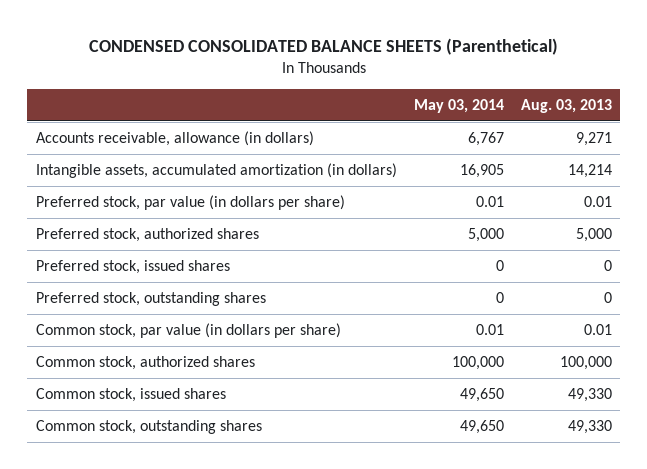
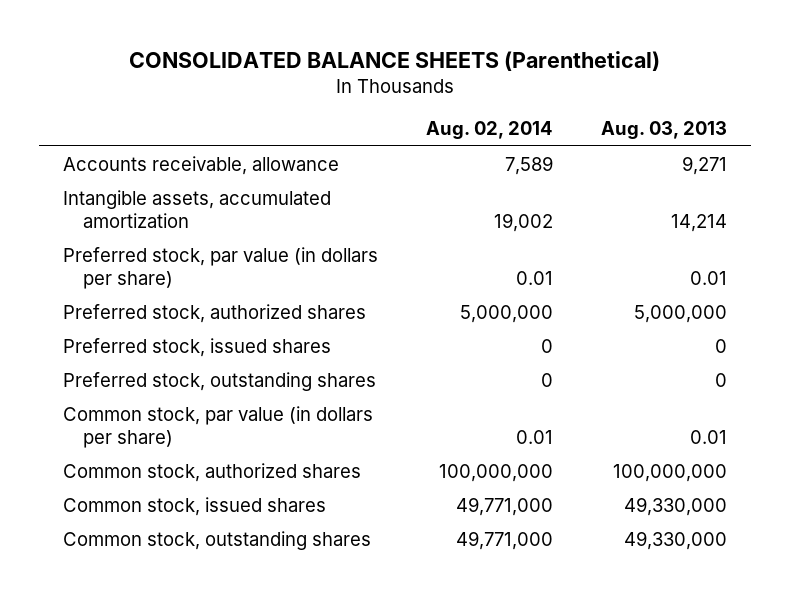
- CONDENSED CONSOLIDATED BALANCE SHEETS (Parenthetical)
+ CONSOLIDATED BALANCE SHEETS (Parenthetical)
- | May 03, 2014 | Aug. 03, 2013
+ | Aug. 02, 2014 | Aug. 03, 2013
- Accounts receivable, allowance (in dollars) | 6,767 | 9,271
- Intangible assets, accumulated amortization (in dollars) | 16,905 | 14,214
+ Accounts receivable, allowance | 7,589 | 9,271
+ Intangible assets, accumulated amortization | 19,002 | 14,214
- Preferred stock, authorized shares | 5,000 | 5,000
+ Preferred stock, authorized shares | 5,000,000 | 5,000,000
- Common stock, authorized shares | 100,000 | 100,000
- Common stock, issued shares | 49,650 | 49,330
- Common stock, outstanding shares | 49,650 | 49,330
+ Common stock, authorized shares | 100,000,000 | 100,000,000
+ Common stock, issued shares | 49,771,000 | 49,330,000
+ Common stock, outstanding shares | 49,771,000 | 49,330,000

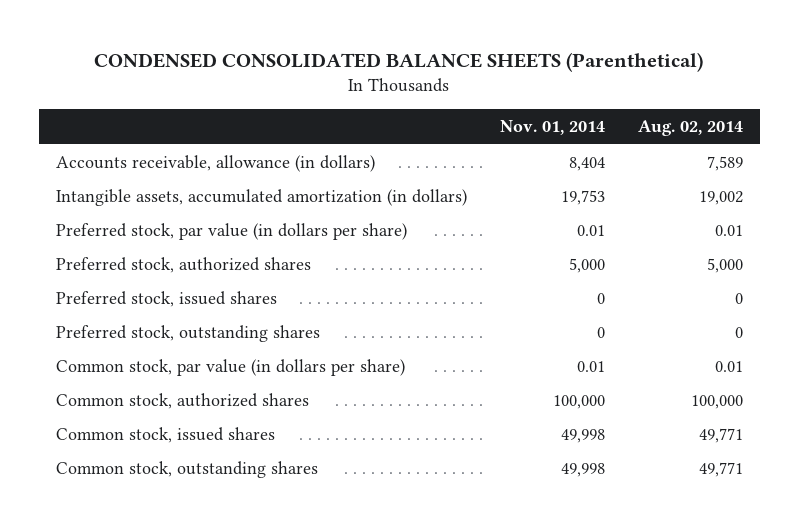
- CONSOLIDATED BALANCE SHEETS (Parenthetical)
+ CONDENSED CONSOLIDATED BALANCE SHEETS (Parenthetical)
- | Aug. 02, 2014 | Aug. 03, 2013
+ | Nov. 01, 2014 | Aug. 02, 2014
- Accounts receivable, allowance | 7,589 | 9,271
- Intangible assets, accumulated amortization | 19,002 | 14,214
+ Accounts receivable, allowance (in dollars) | 8,404 | 7,589
+ Intangible assets, accumulated amortization (in dollars) | 19,753 | 19,002
- Preferred stock, authorized shares | 5,000,000 | 5,000,000
+ Preferred stock, authorized shares | 5,000 | 5,000
- Common stock, authorized shares | 100,000,000 | 100,000,000
- Common stock, issued shares | 49,771,000 | 49,330,000
- Common stock, outstanding shares | 49,771,000 | 49,330,000
+ Common stock, authorized shares | 100,000 | 100,000
+ Common stock, issued shares | 49,998 | 49,771
+ Common stock, outstanding shares | 49,998 | 49,771

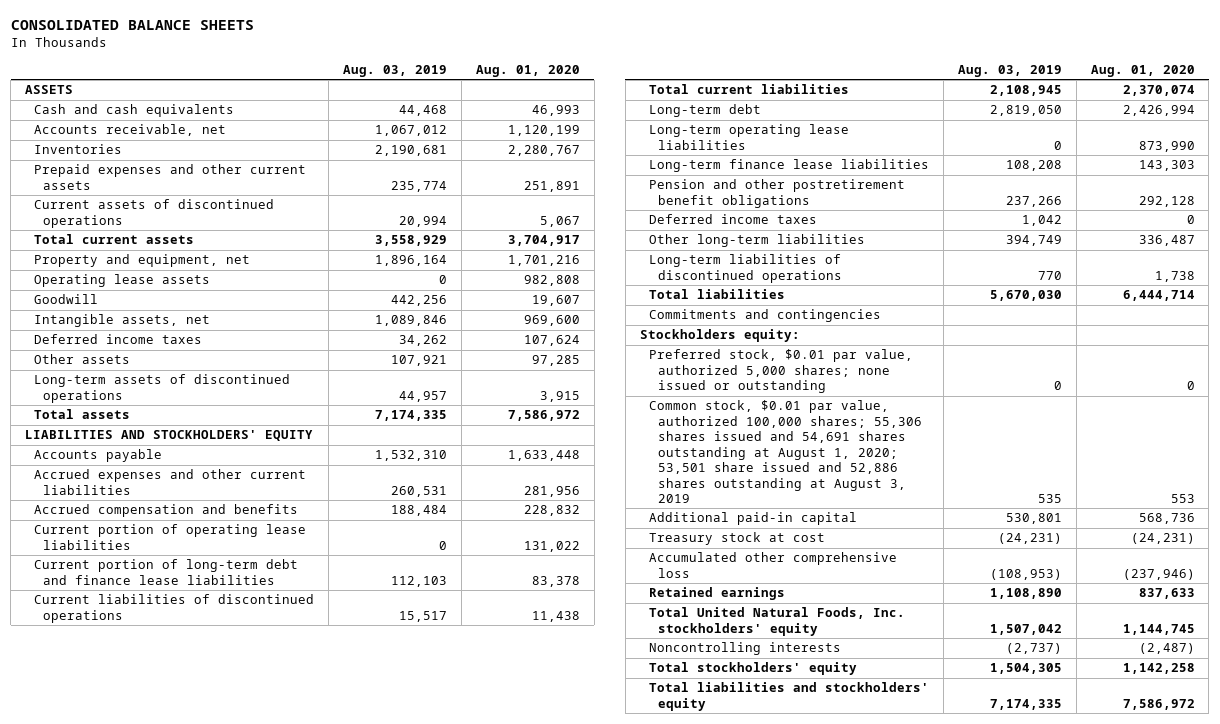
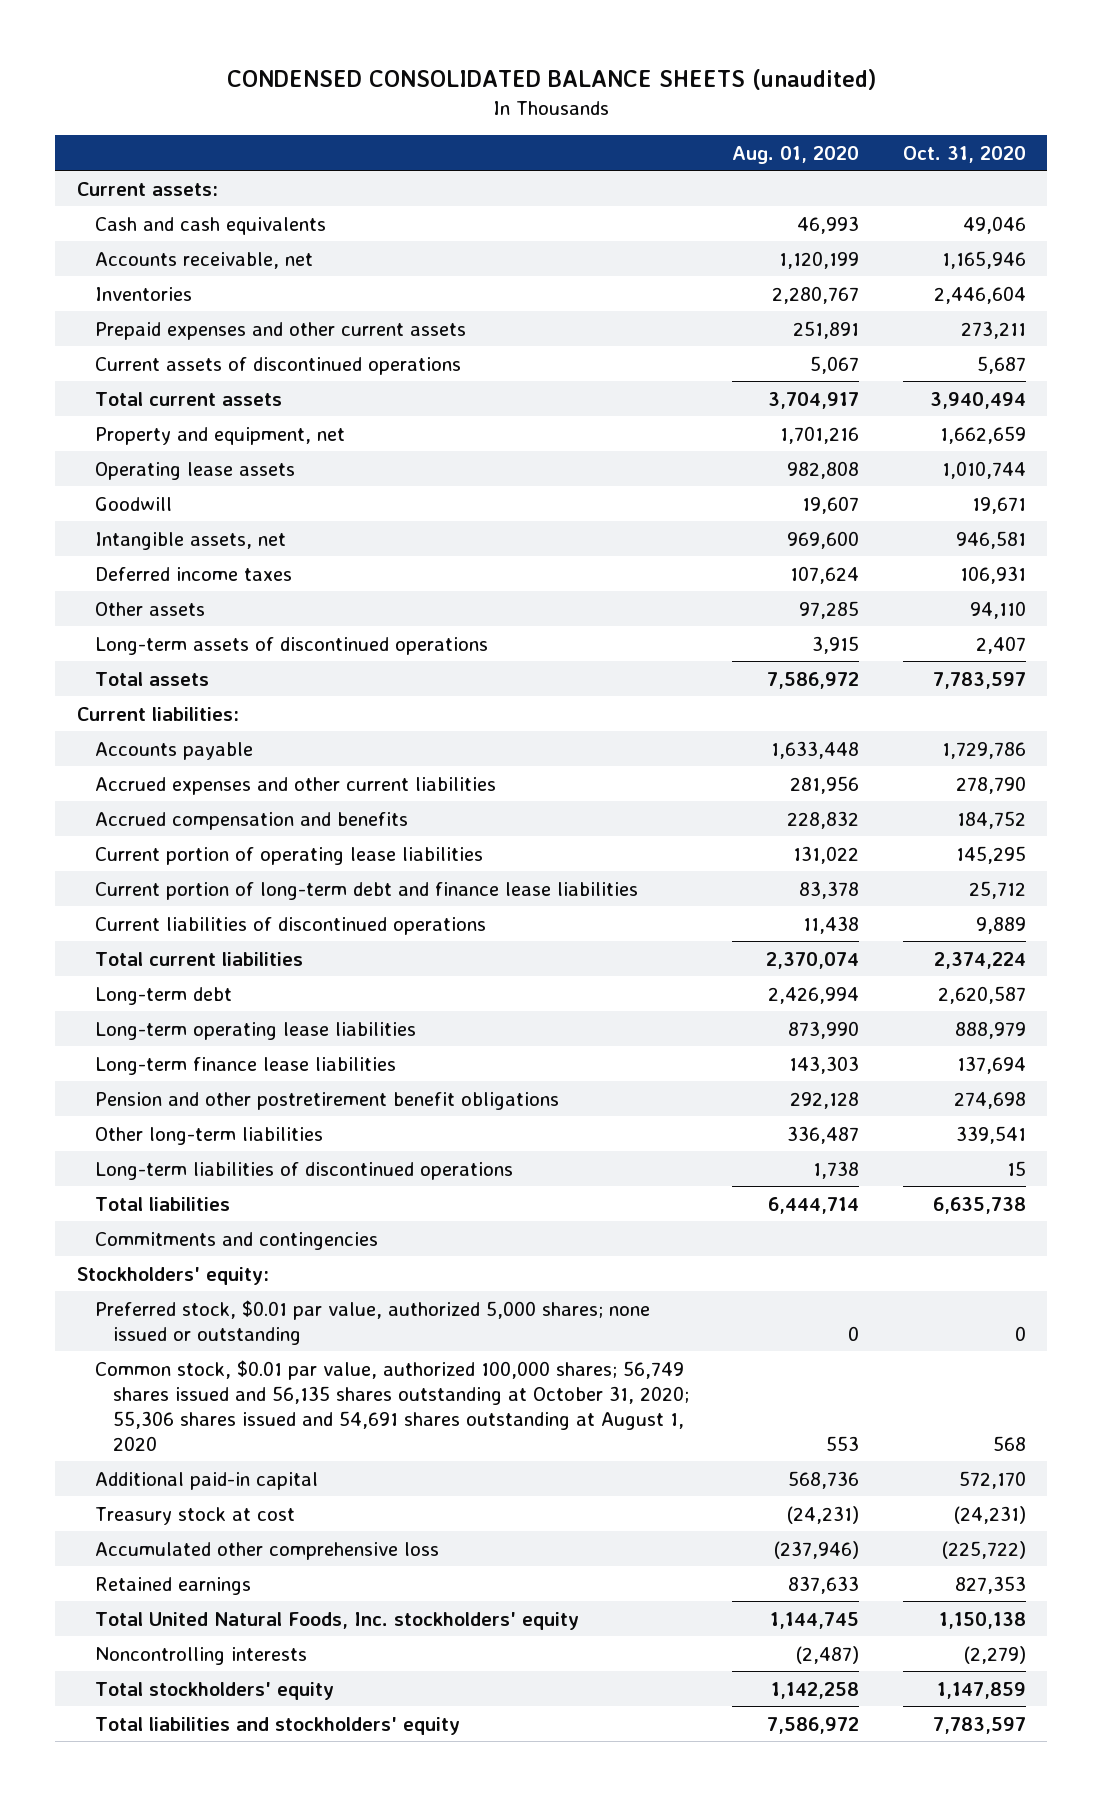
- CONSOLIDATED BALANCE SHEETS
+ CONDENSED CONSOLIDATED BALANCE SHEETS (unaudited)
- | Aug. 03, 2019 | Aug. 01, 2020
+ | Aug. 01, 2020 | Oct. 31, 2020
- ASSETS
+ Current assets:
- LIABILITIES AND STOCKHOLDERS' EQUITY
+ Current liabilities:
- Deferred income taxes | 1,042 | 0
- Stockholders equity:
+ Stockholders' equity:
- Common stock, $0.01 par value, authorized 100,000 shares; 55,306 shares issued and 54,691 shares outstanding at August 1, 2020; 53,501 share issued and 52,886 shares outstanding at August 3, 2019 | 535 | 553
+ Common stock, $0.01 par value, authorized 100,000 shares; 56,749 shares issued and 56,135 shares outstanding at October 31, 2020; 55,306 shares issued and 54,691 shares outstanding at August 1, 2020 | 553 | 568

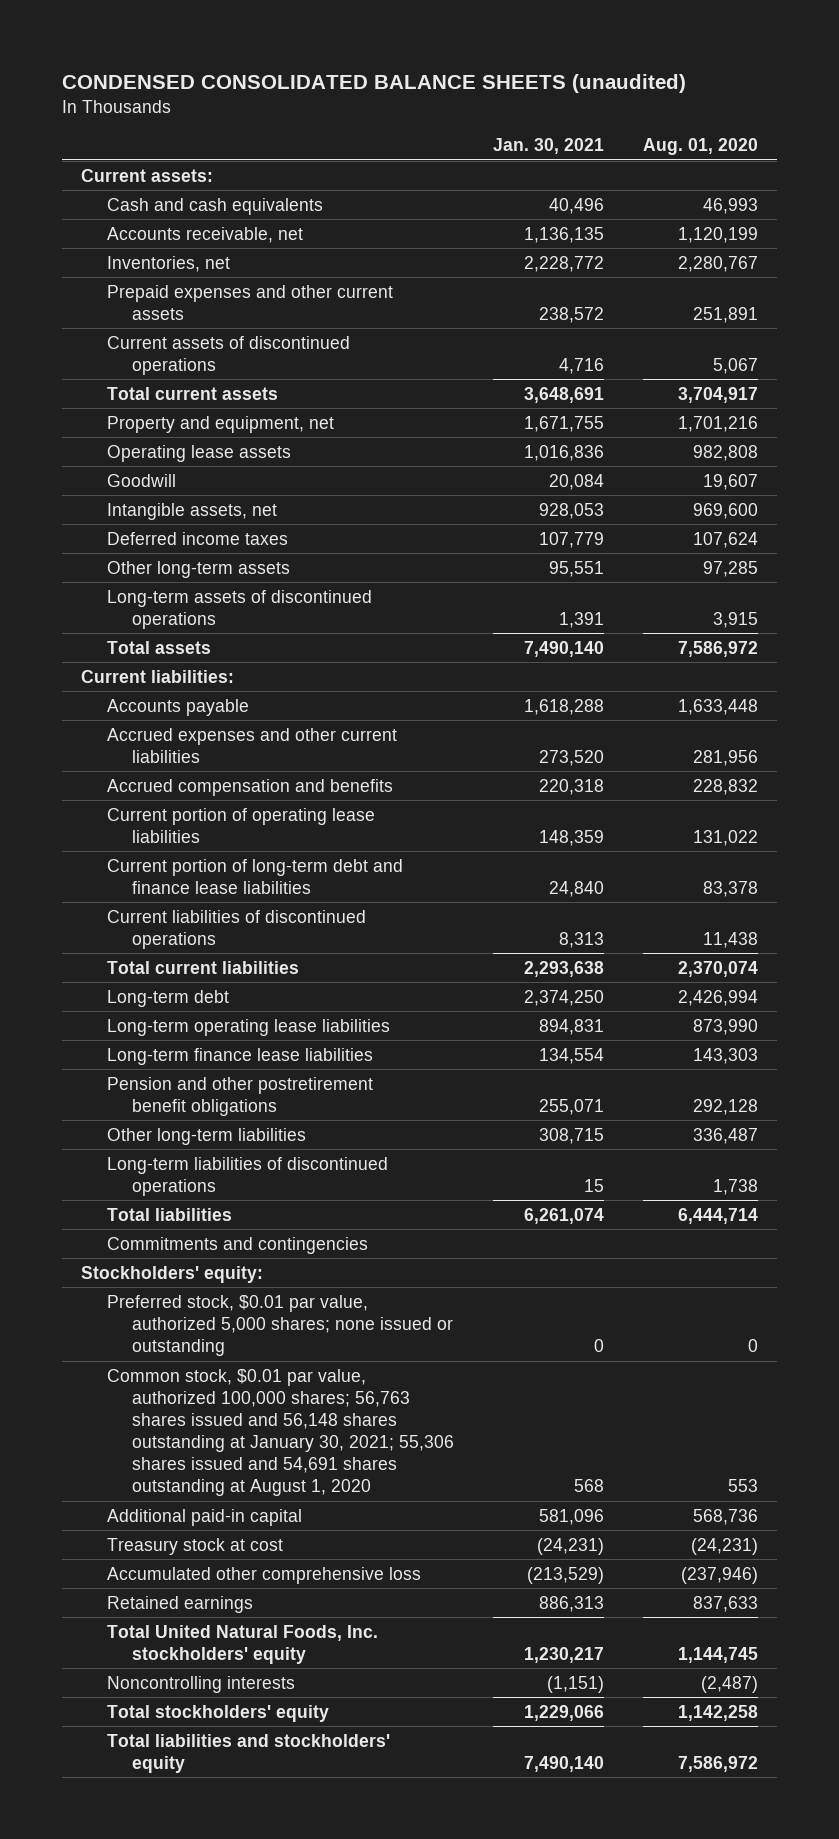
- | Aug. 01, 2020 | Oct. 31, 2020
+ | Jan. 30, 2021 | Aug. 01, 2020
- Inventories | 2,280,767 | 2,446,604
+ Inventories, net | 2,228,772 | 2,280,767
- Other assets | 97,285 | 94,110
+ Other long-term assets | 95,551 | 97,285
- Common stock, $0.01 par value, authorized 100,000 shares; 56,749 shares issued and 56,135 shares outstanding at October 31, 2020; 55,306 shares issued and 54,691 shares outstanding at August 1, 2020 | 553 | 568
+ Common stock, $0.01 par value, authorized 100,000 shares; 56,763 shares issued and 56,148 shares outstanding at January 30, 2021; 55,306 shares issued and 54,691 shares outstanding at August 1, 2020 | 568 | 553

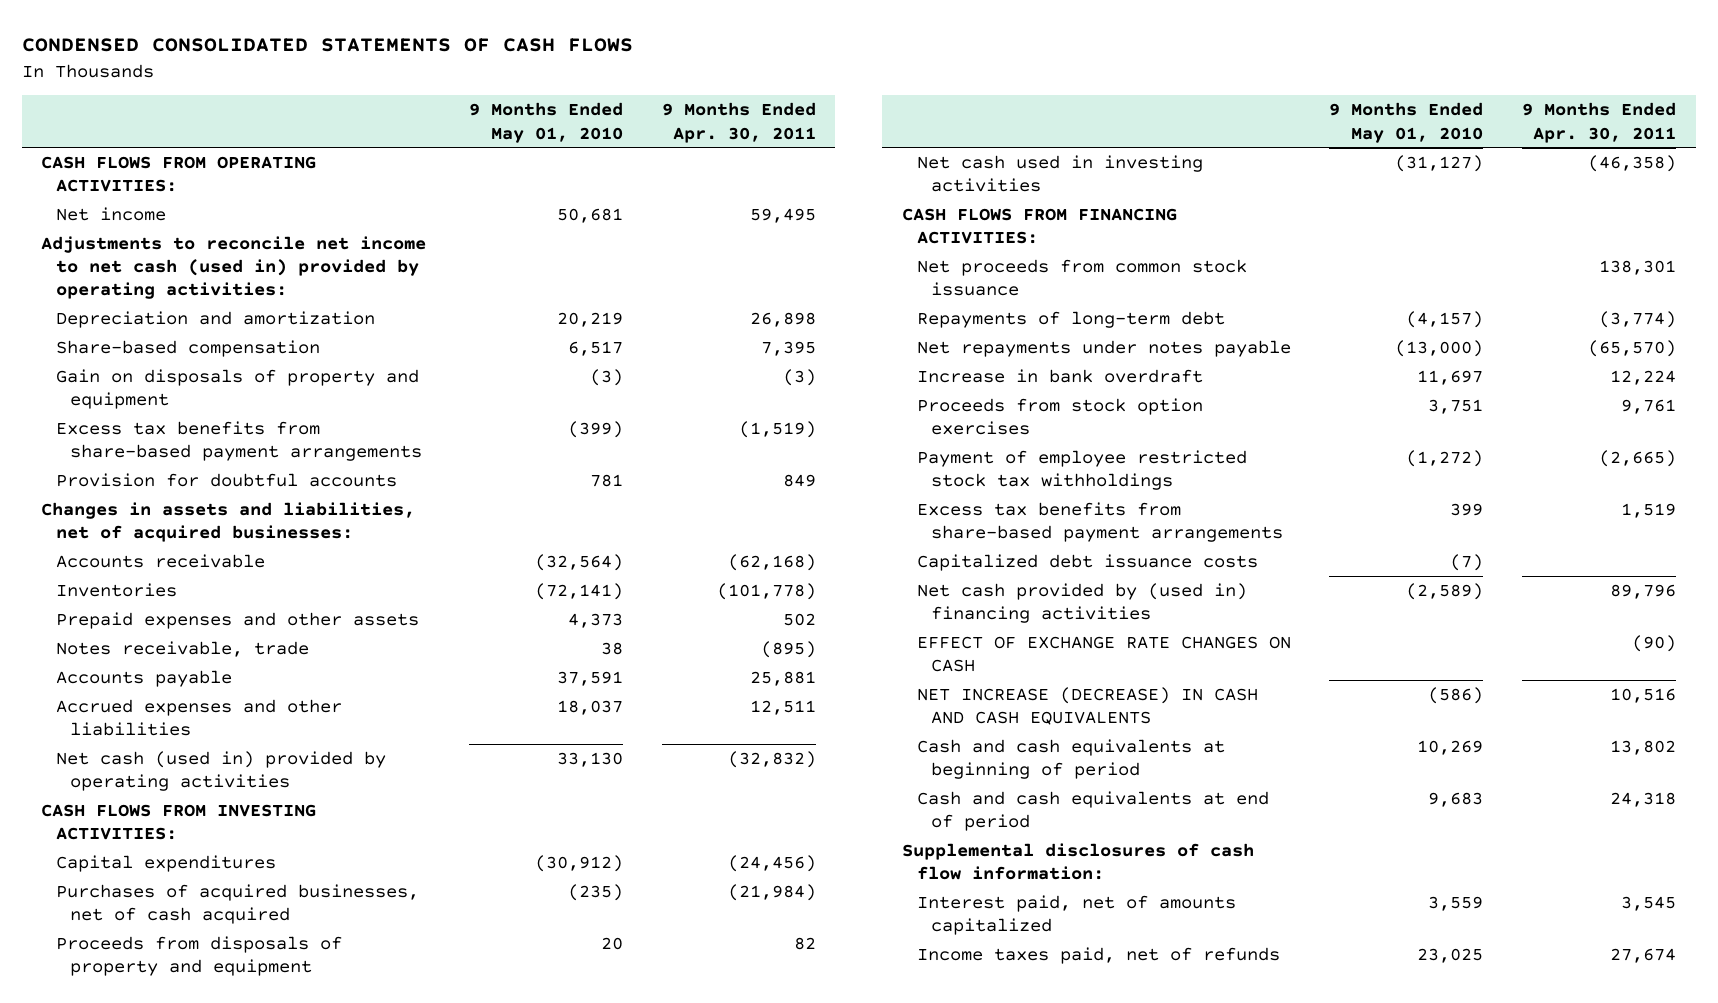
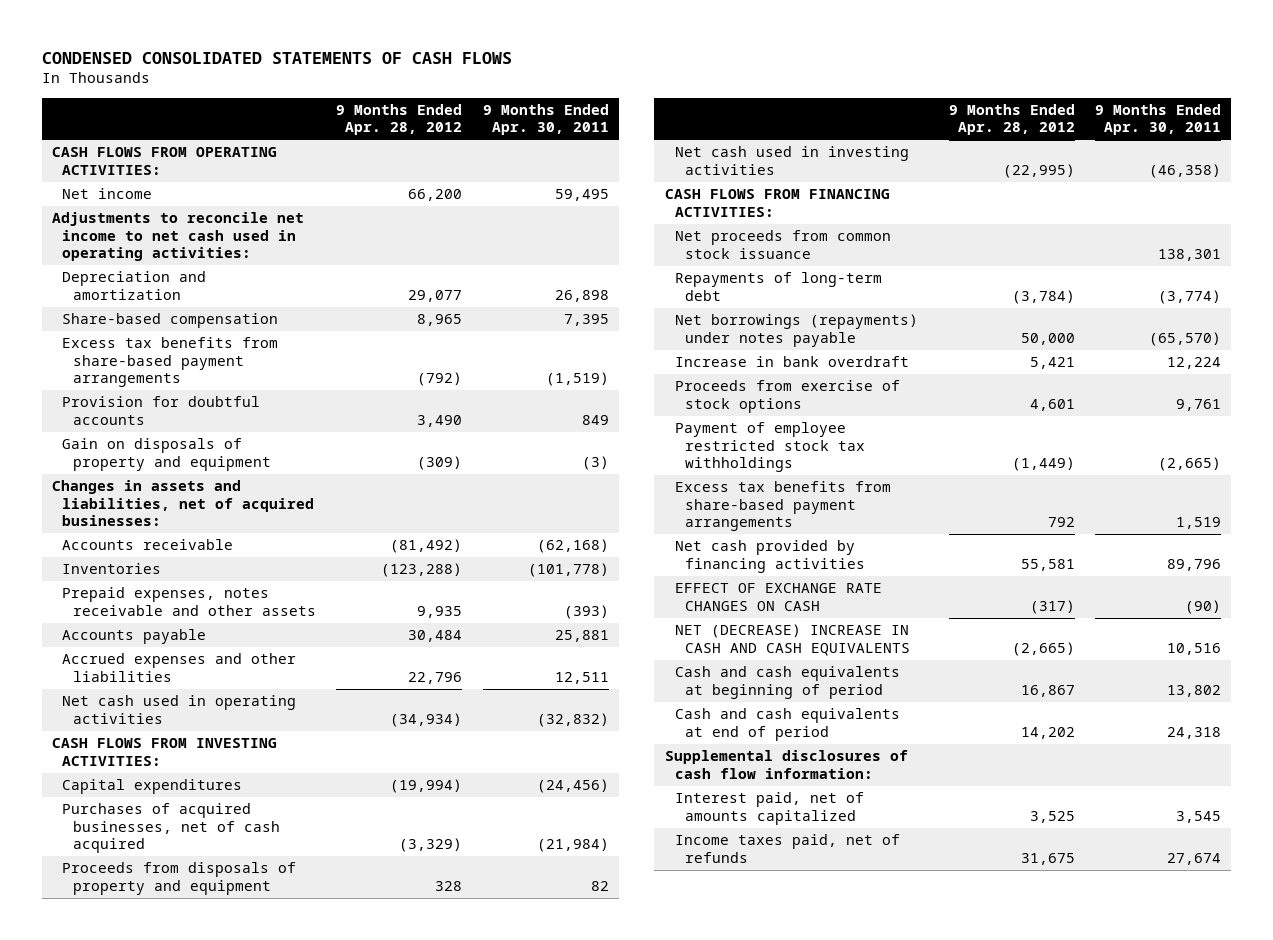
- | 9 Months Ended May 01, 2010 | 9 Months Ended Apr. 30, 2011
+ | 9 Months Ended Apr. 28, 2012 | 9 Months Ended Apr. 30, 2011
- Adjustments to reconcile net income to net cash (used in) provided by operating activities:
+ Adjustments to reconcile net income to net cash used in operating activities:
moved down: Gain on disposals of property and equipment | (309) | (3)
- Prepaid expenses and other assets | 4,373 | 502
- Notes receivable, trade | 38 | (895)
+ Prepaid expenses, notes receivable and other assets | 9,935 | (393)
- Net cash (used in) provided by operating activities | 33,130 | (32,832)
+ Net cash used in operating activities | (34,934) | (32,832)
- Net repayments under notes payable | (13,000) | (65,570)
+ Net borrowings (repayments) under notes payable | 50,000 | (65,570)
- Proceeds from stock option exercises | 3,751 | 9,761
+ Proceeds from exercise of stock options | 4,601 | 9,761
- Capitalized debt issuance costs | (7) |
- Net cash provided by (used in) financing activities | (2,589) | 89,796
+ Net cash provided by financing activities | 55,581 | 89,796
- NET INCREASE (DECREASE) IN CASH AND CASH EQUIVALENTS | (586) | 10,516
+ NET (DECREASE) INCREASE IN CASH AND CASH EQUIVALENTS | (2,665) | 10,516

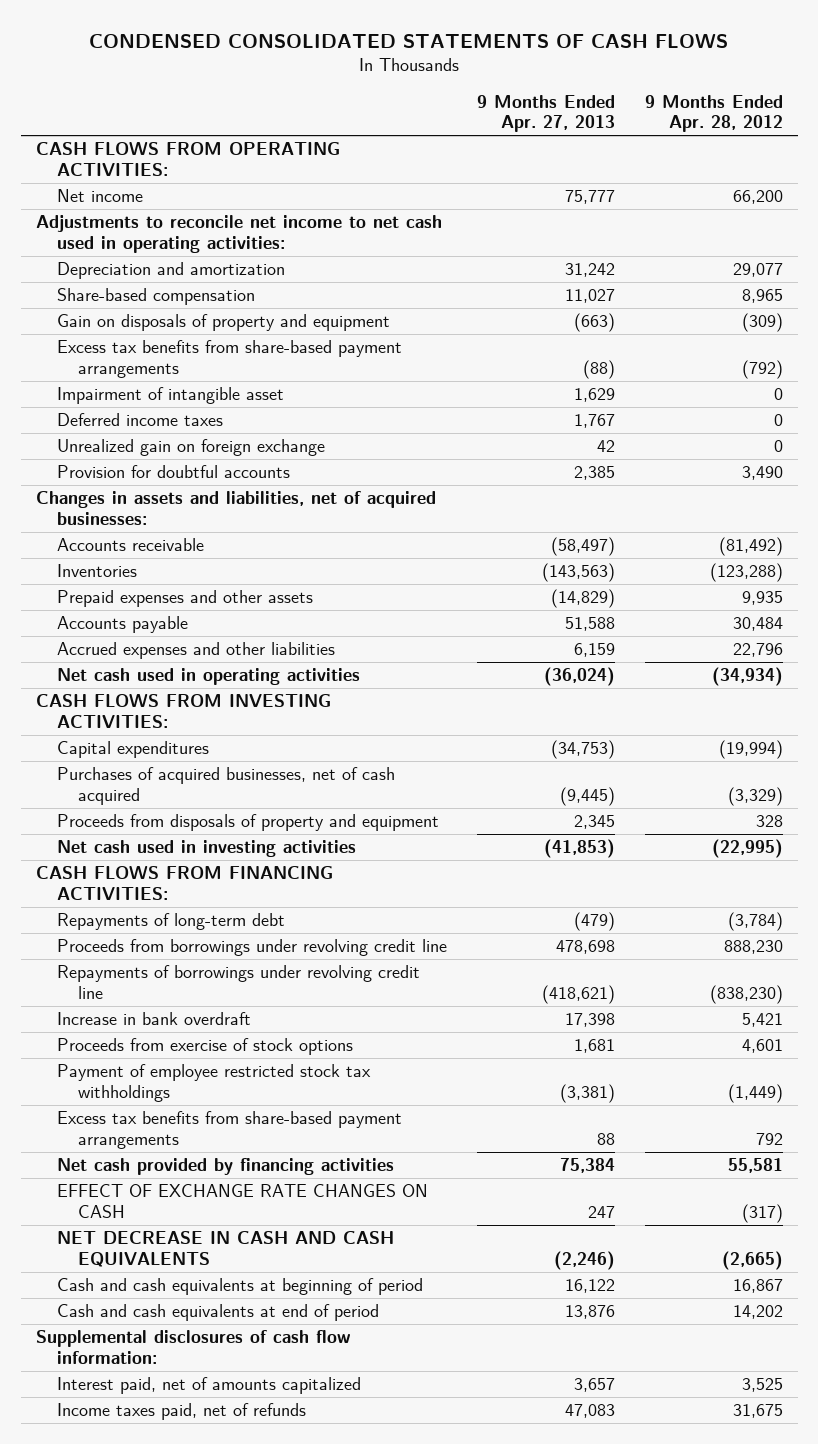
- | 9 Months Ended Apr. 28, 2012 | 9 Months Ended Apr. 30, 2011
+ | 9 Months Ended Apr. 27, 2013 | 9 Months Ended Apr. 28, 2012
moved up: Gain on disposals of property and equipment | (663) | (309)
+ Impairment of intangible asset | 1,629 | 0
+ Deferred income taxes | 1,767 | 0
+ Unrealized gain on foreign exchange | 42 | 0
- Prepaid expenses, notes receivable and other assets | 9,935 | (393)
+ Prepaid expenses and other assets | (14,829) | 9,935
- Net proceeds from common stock issuance | | 138,301
- Net borrowings (repayments) under notes payable | 50,000 | (65,570)
+ Proceeds from borrowings under revolving credit line | 478,698 | 888,230
+ Repayments of borrowings under revolving credit line | (418,621) | (838,230)
- NET (DECREASE) INCREASE IN CASH AND CASH EQUIVALENTS | (2,665) | 10,516
+ NET DECREASE IN CASH AND CASH EQUIVALENTS | (2,246) | (2,665)

